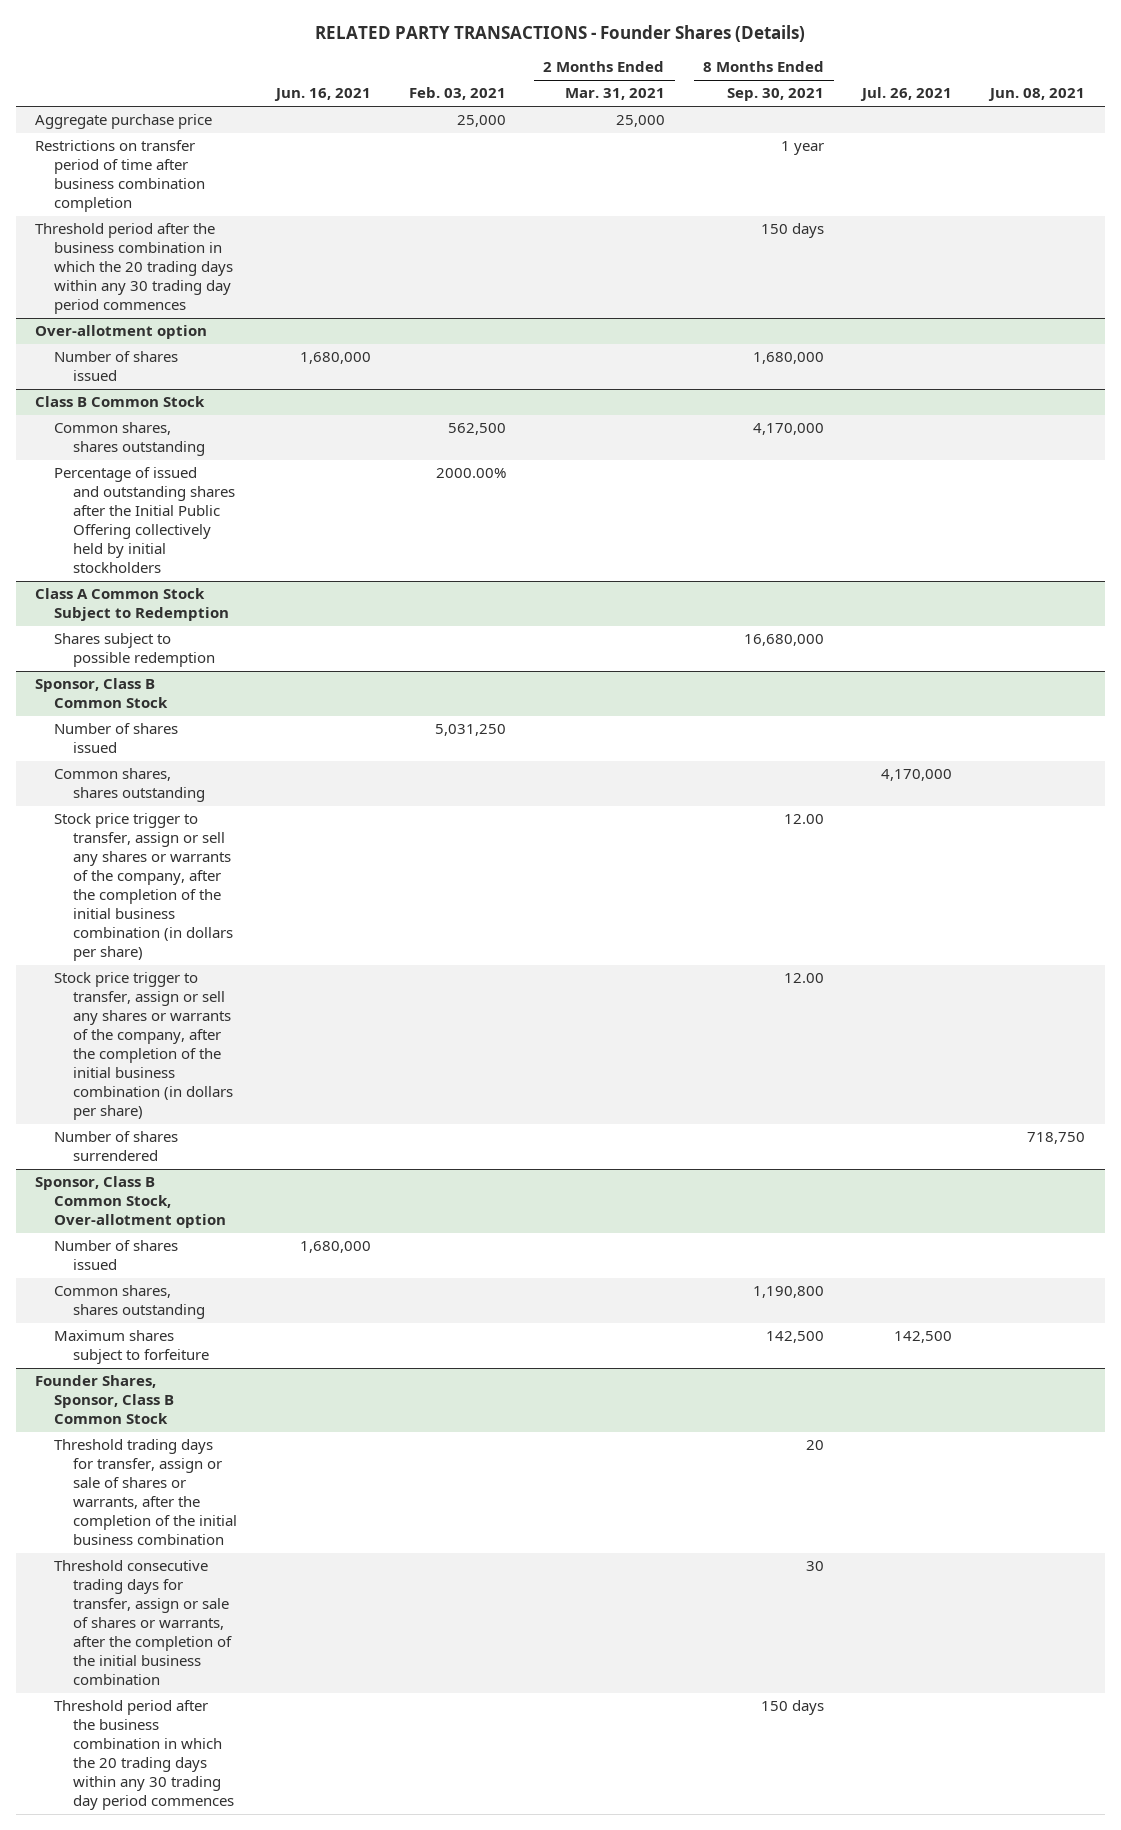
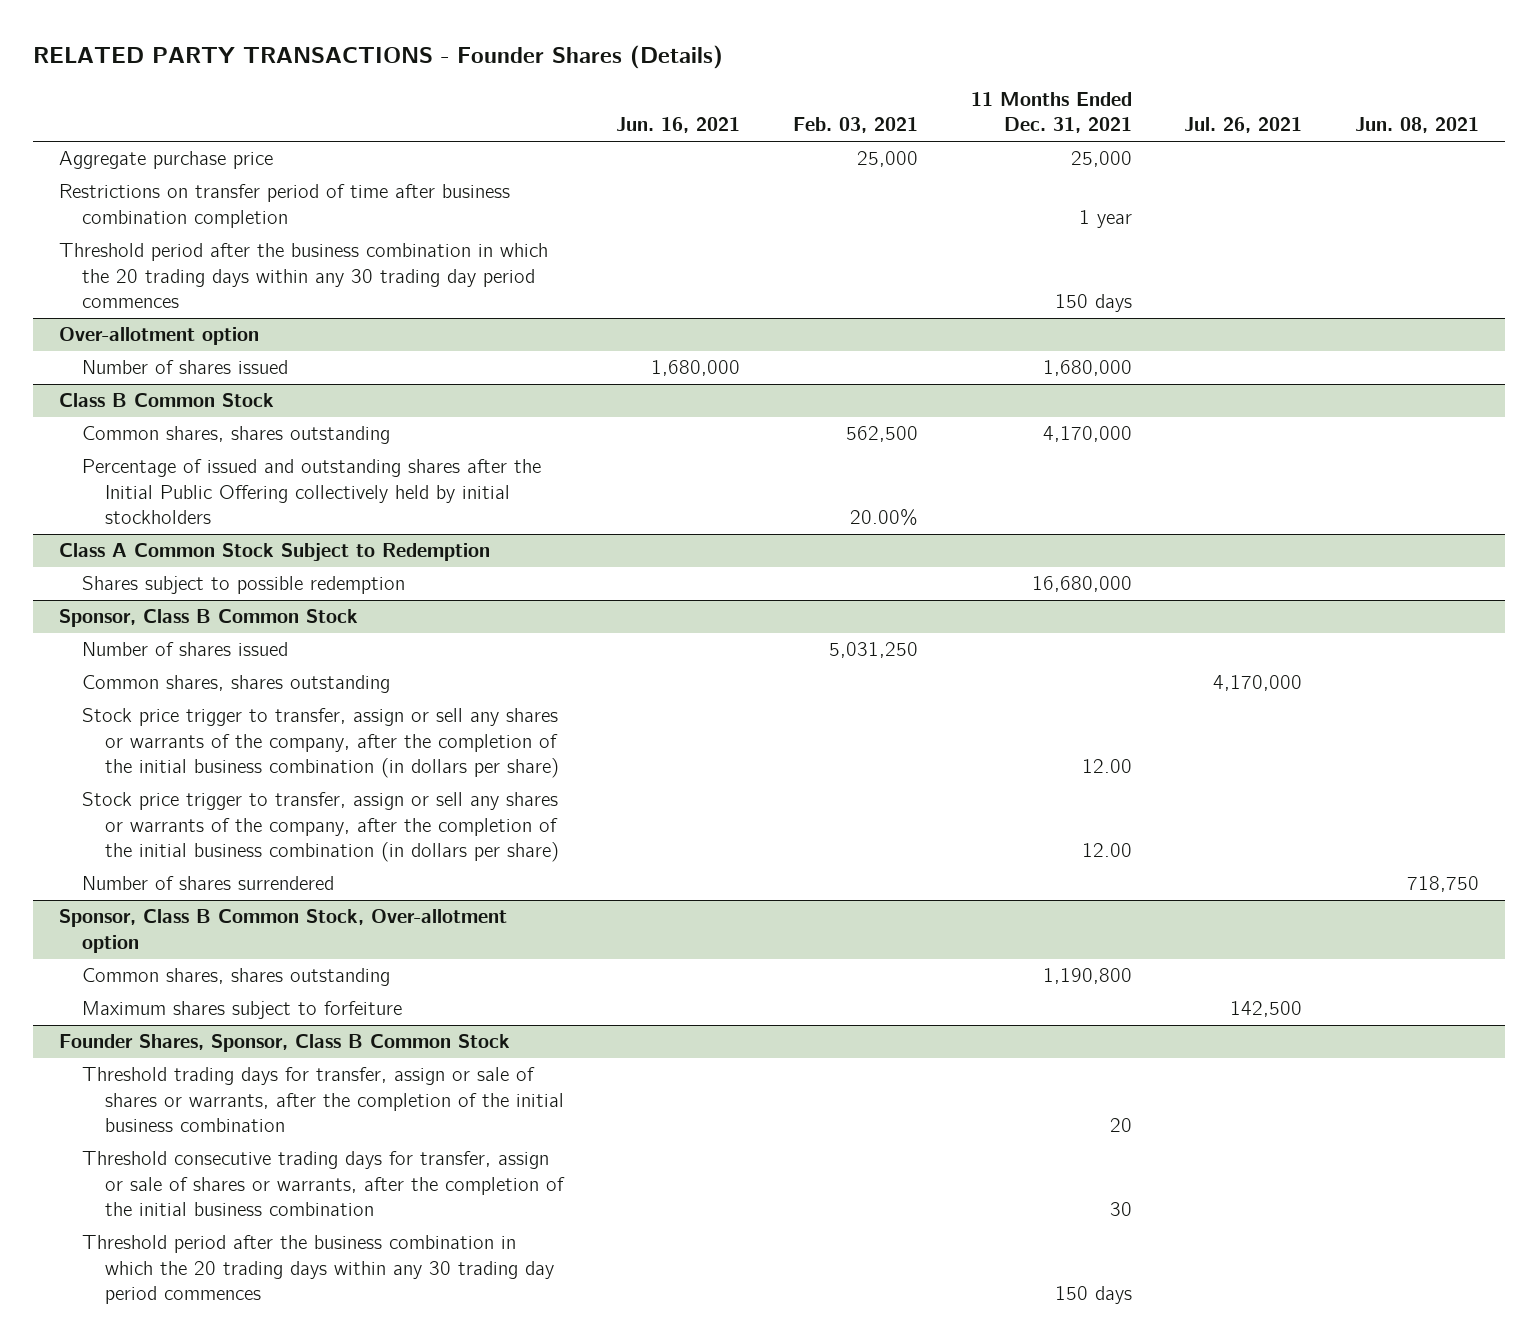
- | Jun. 16, 2021 | Feb. 03, 2021 | 2 Months Ended Mar. 31, 2021 | 8 Months Ended Sep. 30, 2021 | Jul. 26, 2021 | Jun. 08, 2021
+ | Jun. 16, 2021 | Feb. 03, 2021 | 11 Months Ended Dec. 31, 2021 | Jul. 26, 2021 | Jun. 08, 2021
@ Class B Common Stock
- Percentage of issued and outstanding shares after the Initial Public Offering collectively held by initial stockholders | | 2000.00% | | | |
+ Percentage of issued and outstanding shares after the Initial Public Offering collectively held by initial stockholders | | 20.00% | | |
@ Sponsor, Class B Common Stock, Over-allotment option
- Number of shares issued | 1,680,000 | | | | |

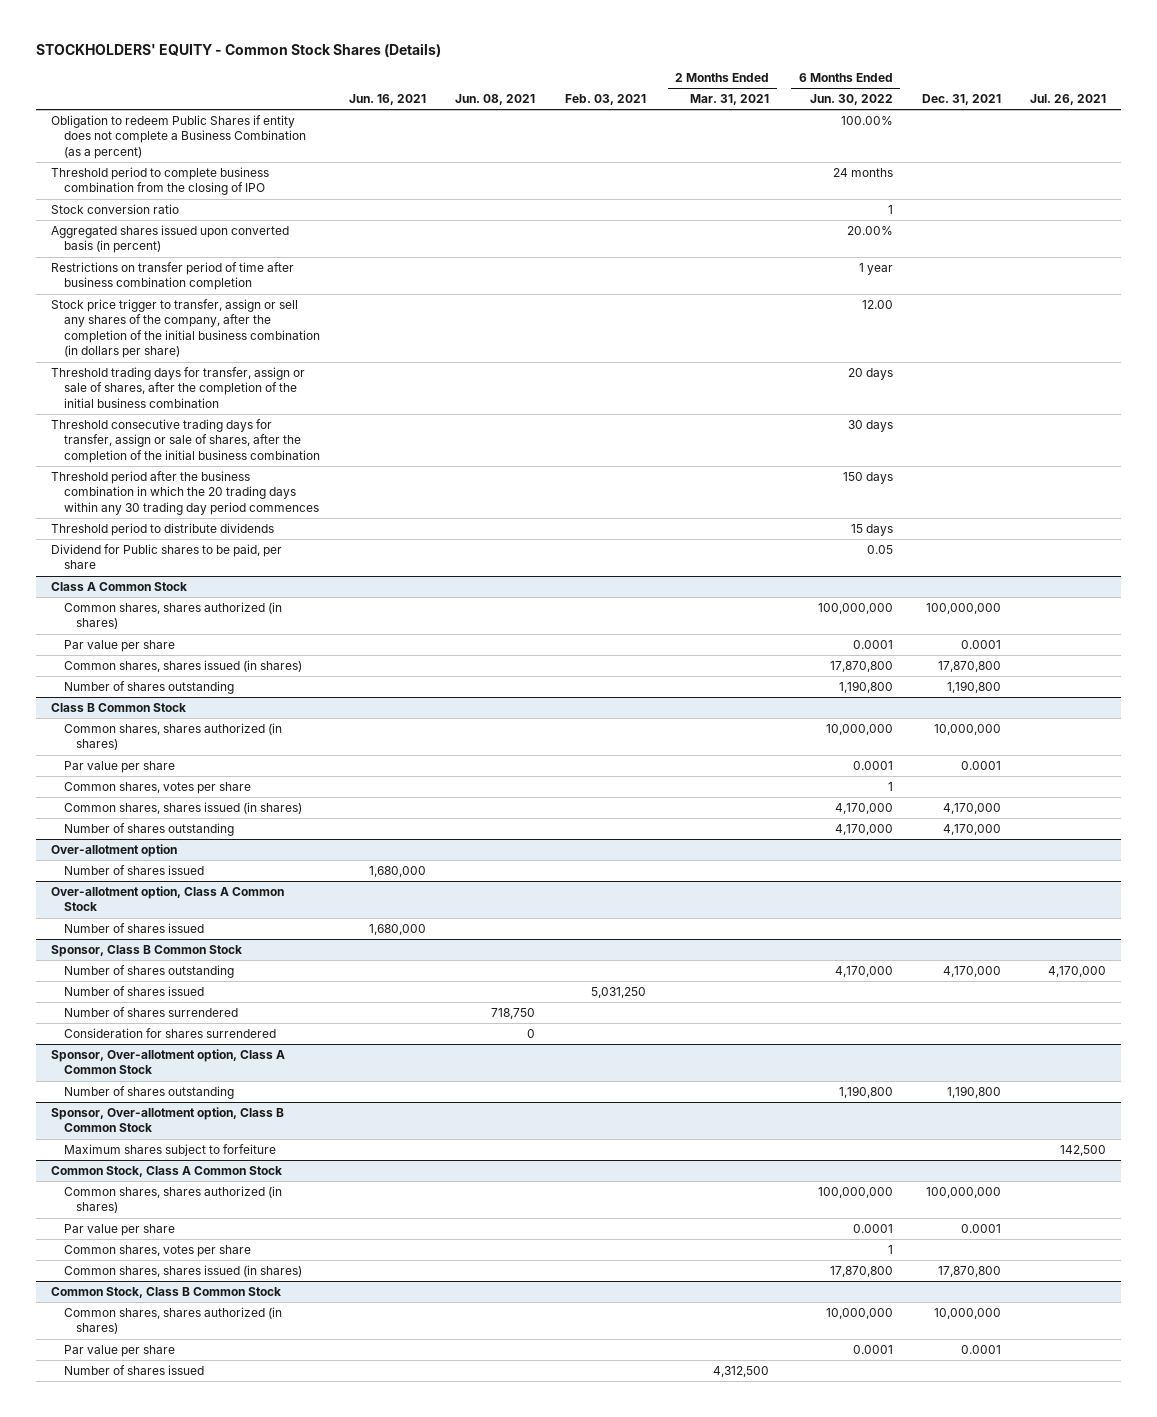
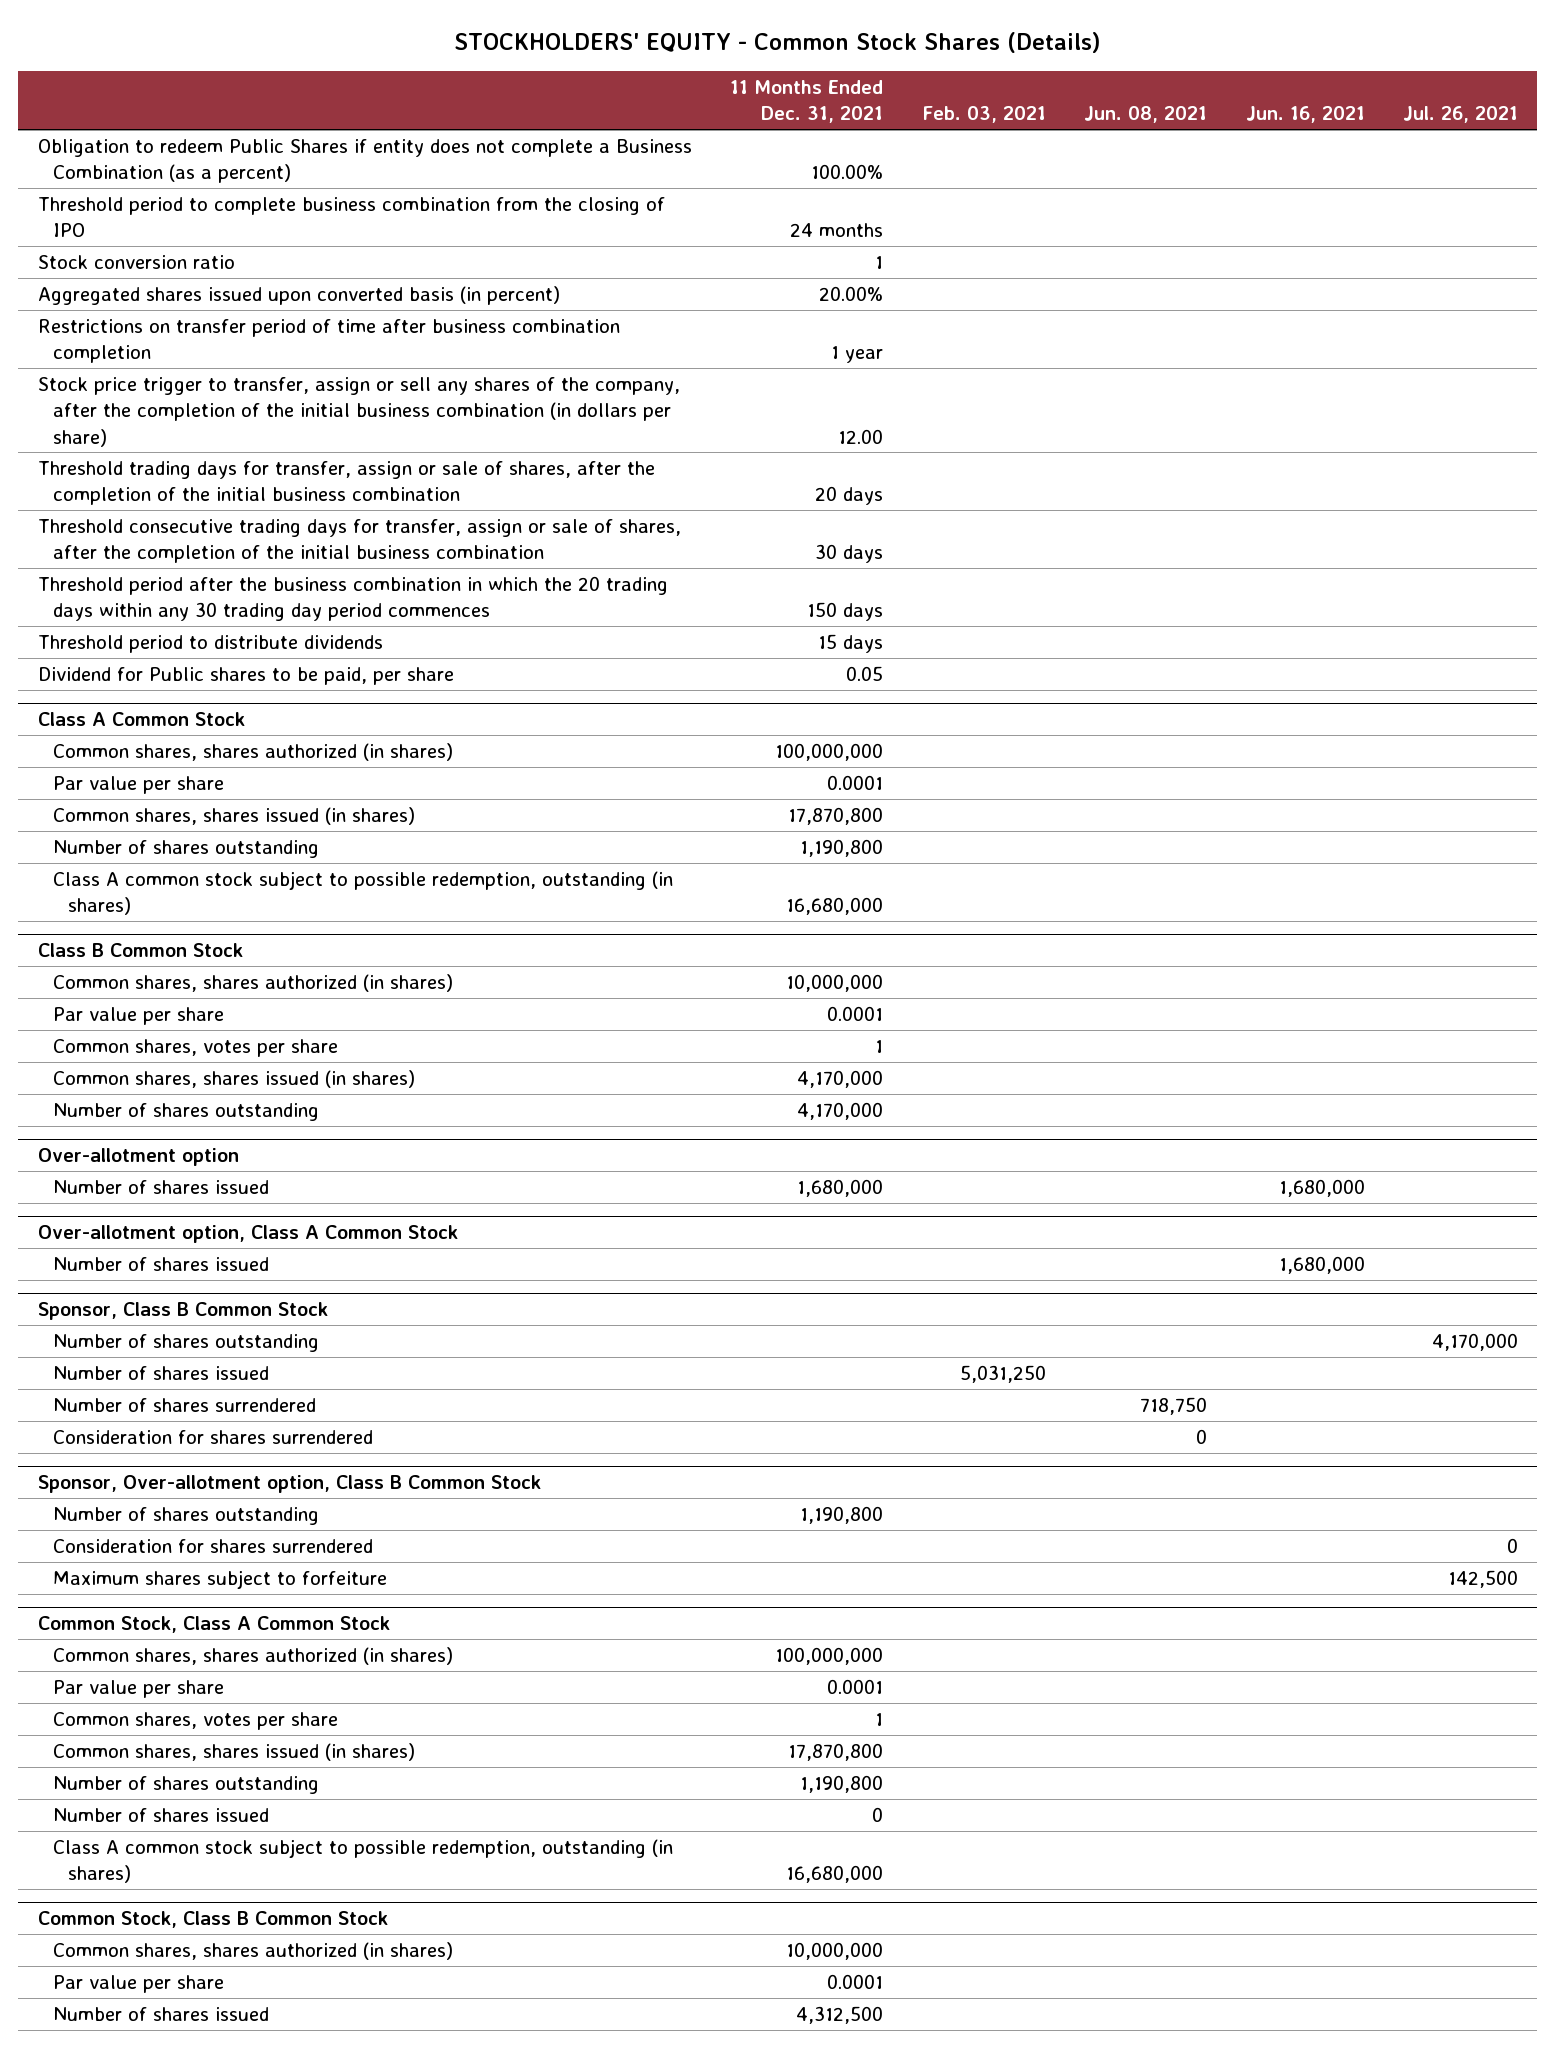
- | Jun. 16, 2021 | Jun. 08, 2021 | Feb. 03, 2021 | 2 Months Ended Mar. 31, 2021 | 6 Months Ended Jun. 30, 2022 | Dec. 31, 2021 | Jul. 26, 2021
+ | 11 Months Ended Dec. 31, 2021 | Feb. 03, 2021 | Jun. 08, 2021 | Jun. 16, 2021 | Jul. 26, 2021
@ Class A Common Stock
+ Class A common stock subject to possible redemption, outstanding (in shares) | 16,680,000 | | | |
- Sponsor, Over-allotment option, Class A Common Stock
- Number of shares outstanding | | | | | 1,190,800 | 1,190,800 |
@ Sponsor, Over-allotment option, Class B Common Stock
+ Number of shares outstanding | 1,190,800 | | | |
+ Consideration for shares surrendered | | | | | 0
@ Common Stock, Class A Common Stock
+ Number of shares outstanding | 1,190,800 | | | |
+ Number of shares issued | 0 | | | |
+ Class A common stock subject to possible redemption, outstanding (in shares) | 16,680,000 | | | |

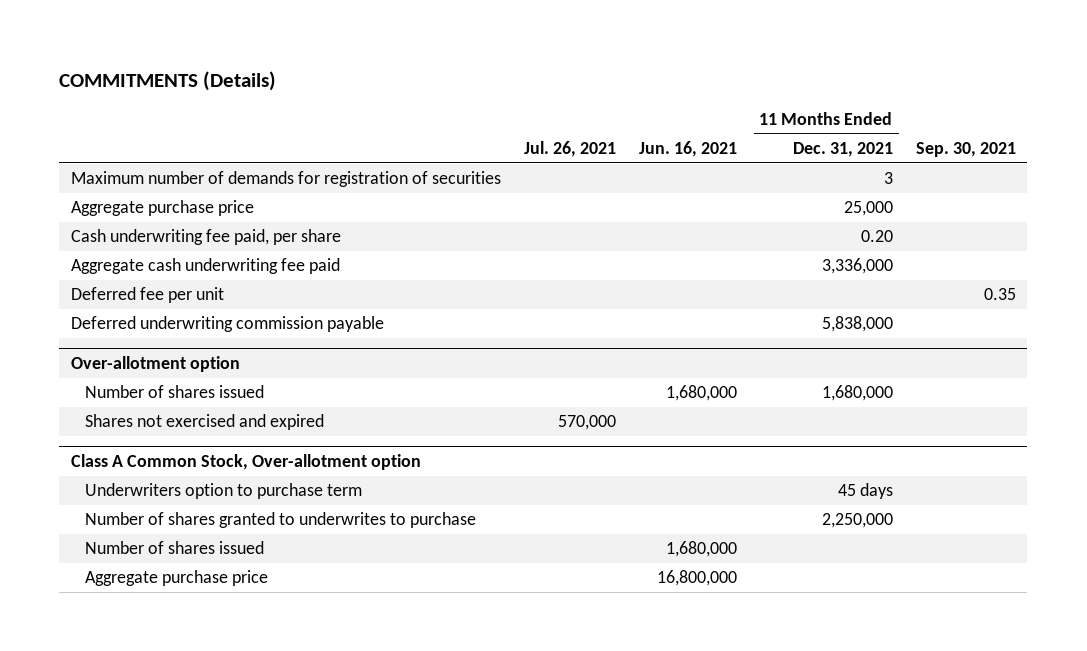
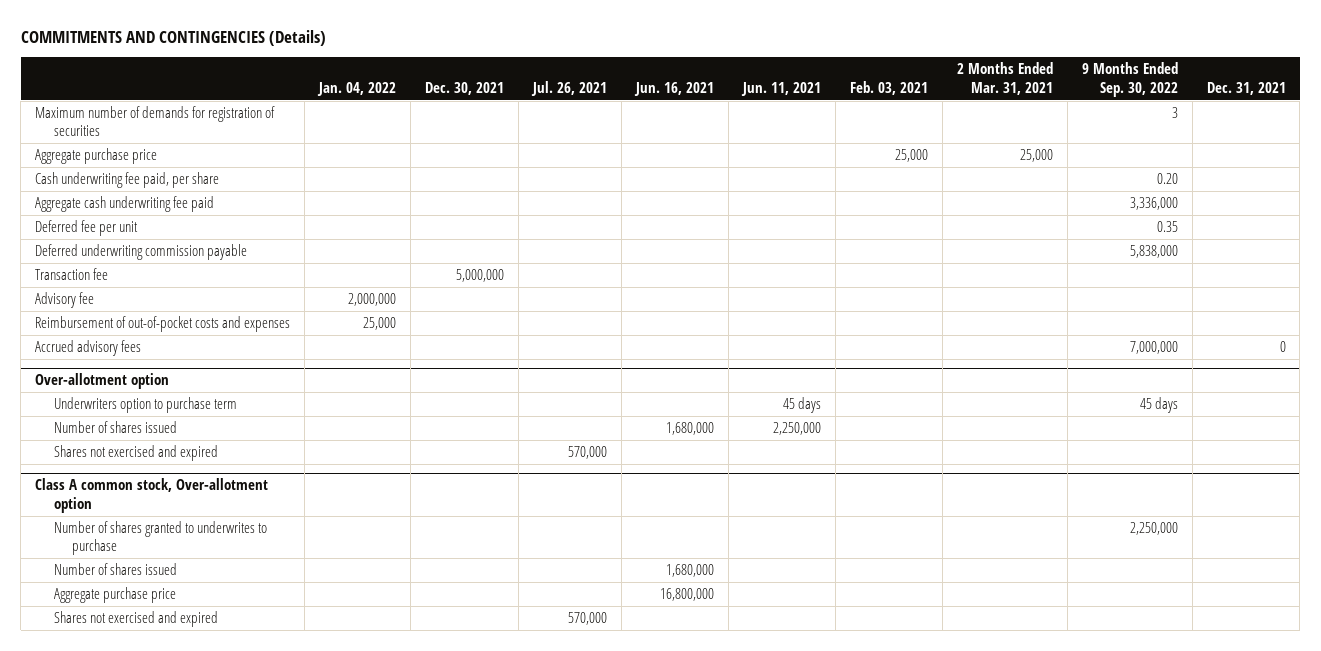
- COMMITMENTS (Details)
+ COMMITMENTS AND CONTINGENCIES (Details)
- | Jul. 26, 2021 | Jun. 16, 2021 | 11 Months Ended Dec. 31, 2021 | Sep. 30, 2021
+ | Jan. 04, 2022 | Dec. 30, 2021 | Jul. 26, 2021 | Jun. 16, 2021 | Jun. 11, 2021 | Feb. 03, 2021 | 2 Months Ended Mar. 31, 2021 | 9 Months Ended Sep. 30, 2022 | Dec. 31, 2021
+ Transaction fee | | 5,000,000 | | | | | | |
+ Advisory fee | 2,000,000 | | | | | | | |
+ Reimbursement of out-of-pocket costs and expenses | 25,000 | | | | | | | |
+ Accrued advisory fees | | | | | | | | 7,000,000 | 0
@ Over-allotment option
+ Underwriters option to purchase term | | | | | 45 days | | | 45 days |
- Class A Common Stock, Over-allotment option
- Underwriters option to purchase term | | | 45 days |
+ Class A common stock, Over-allotment option
+ Shares not exercised and expired | | | 570,000 | | | | | |

